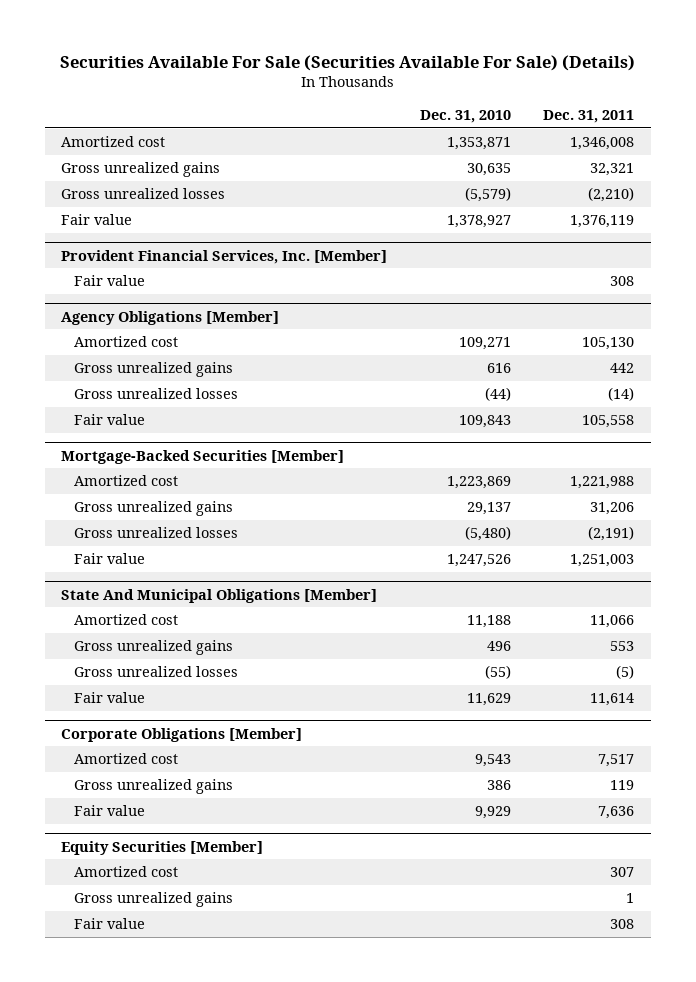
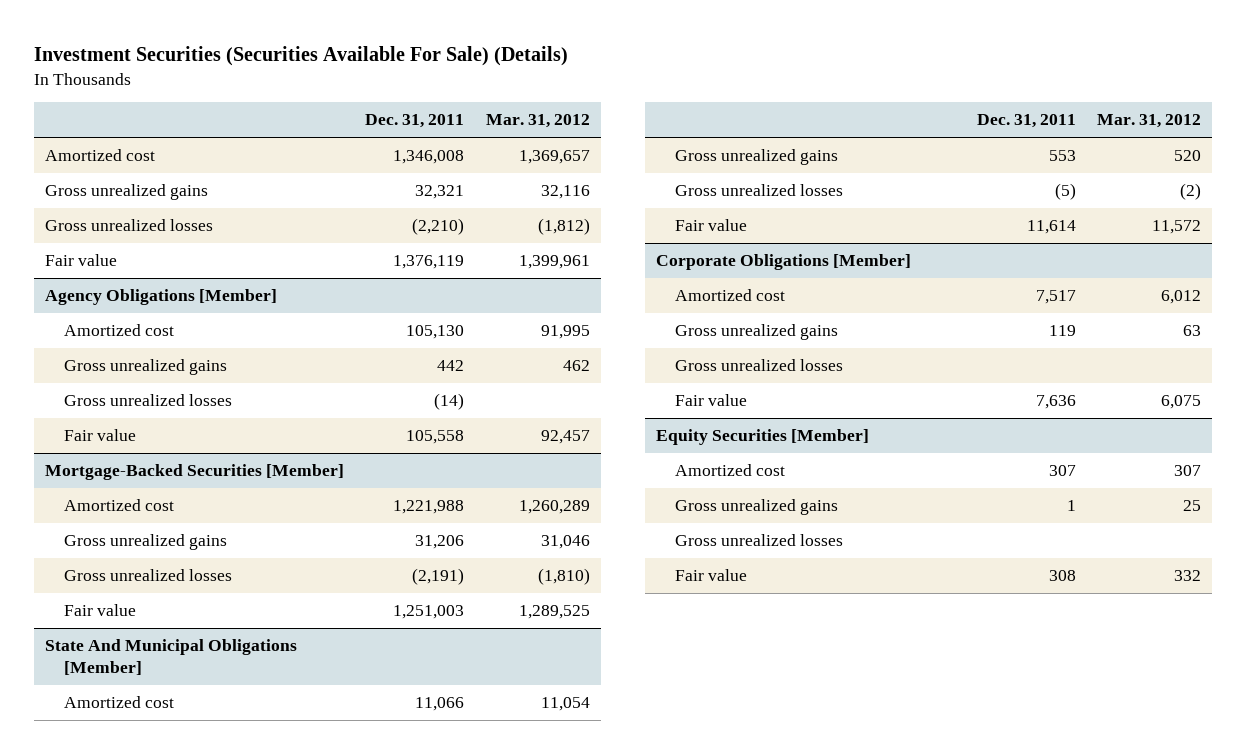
- Securities Available For Sale (Securities Available For Sale) (Details)
+ Investment Securities (Securities Available For Sale) (Details)
- | Dec. 31, 2010 | Dec. 31, 2011
+ | Dec. 31, 2011 | Mar. 31, 2012
- Provident Financial Services, Inc. [Member]
- Fair value | | 308
@ Corporate Obligations [Member]
+ Gross unrealized losses
@ Equity Securities [Member]
+ Gross unrealized losses

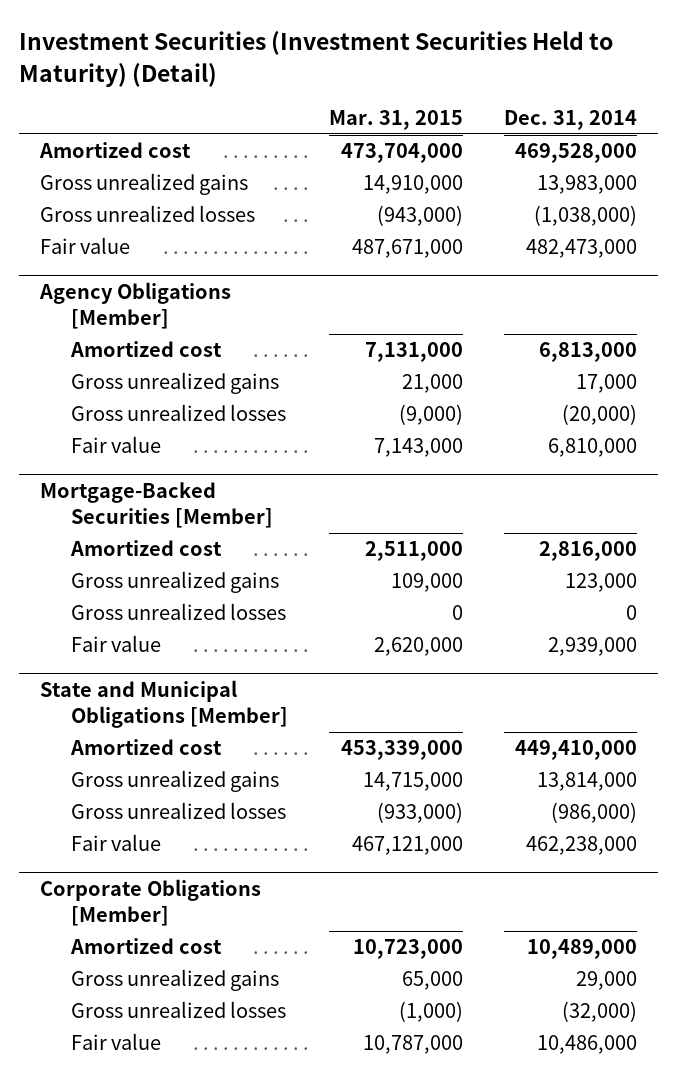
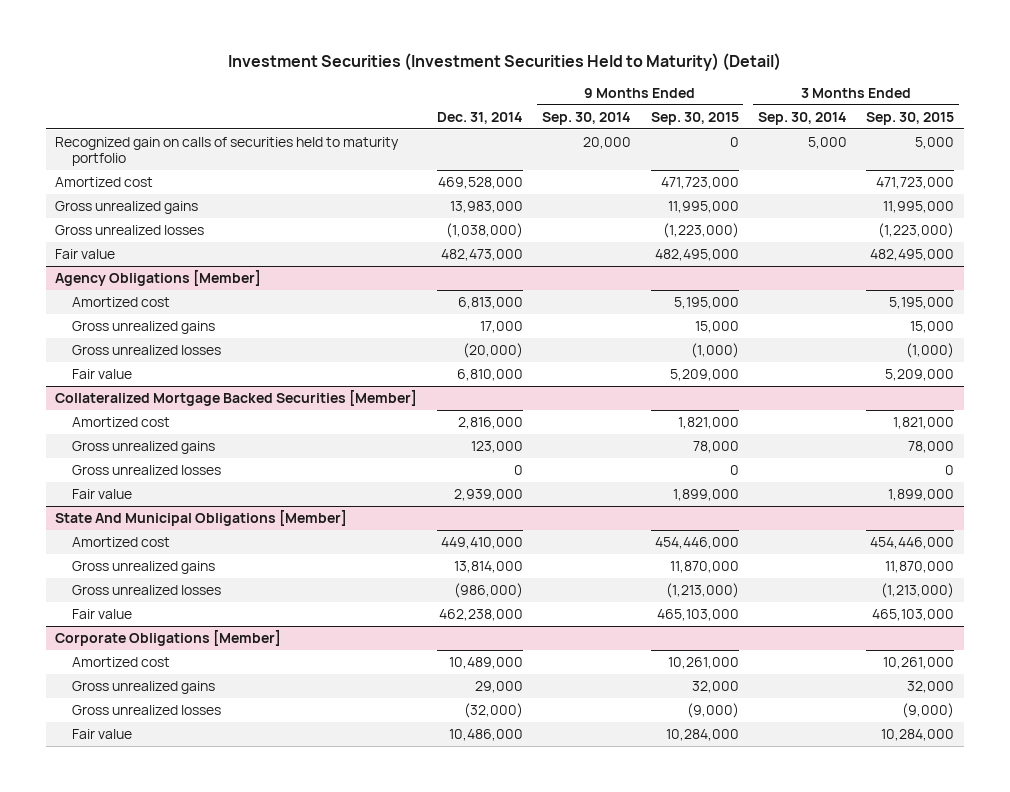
- | Mar. 31, 2015 | Dec. 31, 2014
+ | Dec. 31, 2014 | 9 Months Ended Sep. 30, 2014 | 9 Months Ended Sep. 30, 2015 | 3 Months Ended Sep. 30, 2014 | 3 Months Ended Sep. 30, 2015
+ Recognized gain on calls of securities held to maturity portfolio | | 20,000 | 0 | 5,000 | 5,000
- Mortgage-Backed Securities [Member]
+ Collateralized Mortgage Backed Securities [Member]
- State and Municipal Obligations [Member]
+ State And Municipal Obligations [Member]

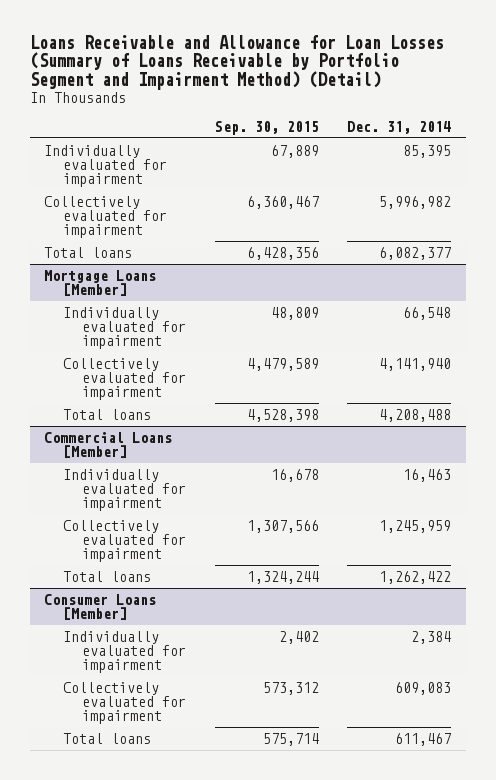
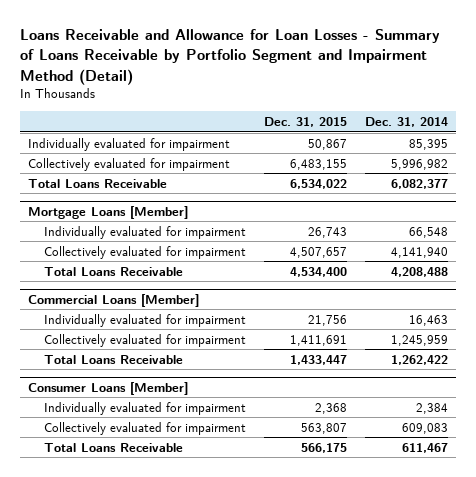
- Loans Receivable and Allowance for Loan Losses (Summary of Loans Receivable by Portfolio Segment and Impairment Method) (Detail)
+ Loans Receivable and Allowance for Loan Losses - Summary of Loans Receivable by Portfolio Segment and Impairment Method (Detail)
- | Sep. 30, 2015 | Dec. 31, 2014
+ | Dec. 31, 2015 | Dec. 31, 2014
- Total loans | 6,428,356 | 6,082,377
+ Total Loans Receivable | 6,534,022 | 6,082,377
@ Mortgage Loans [Member]
- Total loans | 4,528,398 | 4,208,488
+ Total Loans Receivable | 4,534,400 | 4,208,488
@ Commercial Loans [Member]
- Total loans | 1,324,244 | 1,262,422
+ Total Loans Receivable | 1,433,447 | 1,262,422
@ Consumer Loans [Member]
- Total loans | 575,714 | 611,467
+ Total Loans Receivable | 566,175 | 611,467

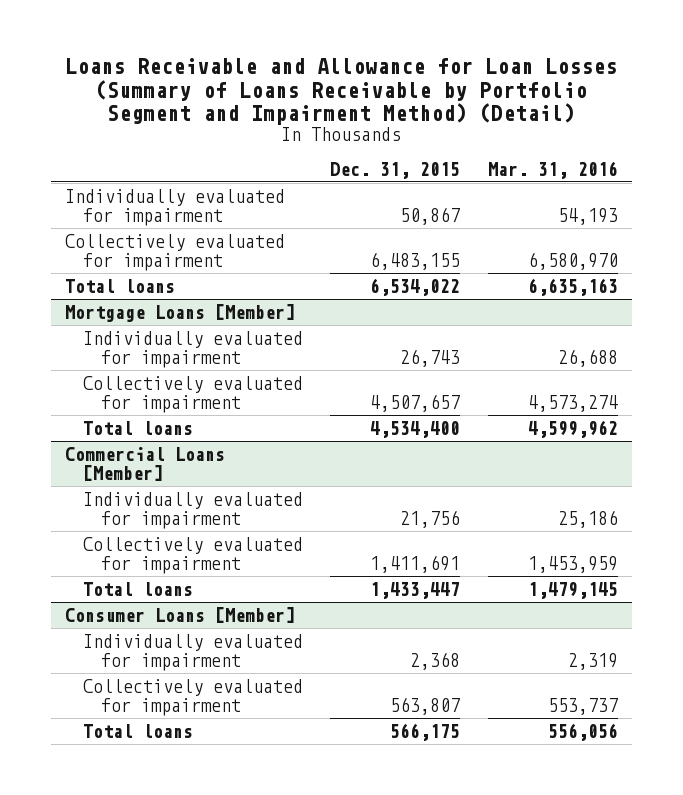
- Loans Receivable and Allowance for Loan Losses - Summary of Loans Receivable by Portfolio Segment and Impairment Method (Detail)
+ Loans Receivable and Allowance for Loan Losses (Summary of Loans Receivable by Portfolio Segment and Impairment Method) (Detail)
- | Dec. 31, 2015 | Dec. 31, 2014
+ | Dec. 31, 2015 | Mar. 31, 2016
- Total Loans Receivable | 6,534,022 | 6,082,377
+ Total loans | 6,534,022 | 6,635,163
@ Mortgage Loans [Member]
- Total Loans Receivable | 4,534,400 | 4,208,488
+ Total loans | 4,534,400 | 4,599,962
@ Commercial Loans [Member]
- Total Loans Receivable | 1,433,447 | 1,262,422
+ Total loans | 1,433,447 | 1,479,145
@ Consumer Loans [Member]
- Total Loans Receivable | 566,175 | 611,467
+ Total loans | 566,175 | 556,056

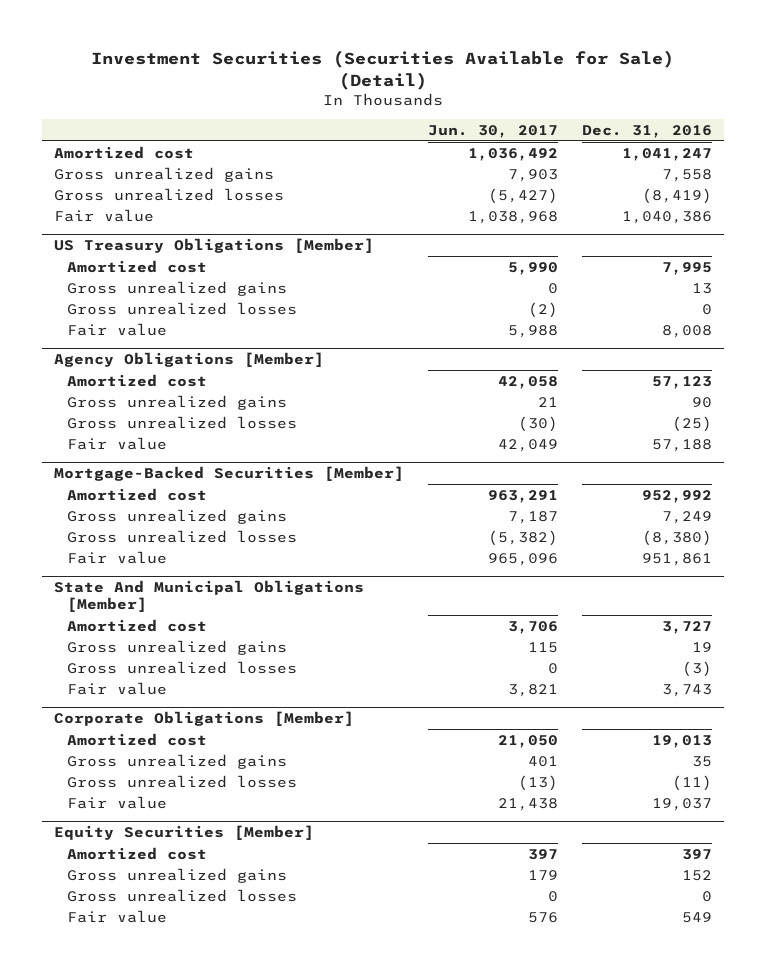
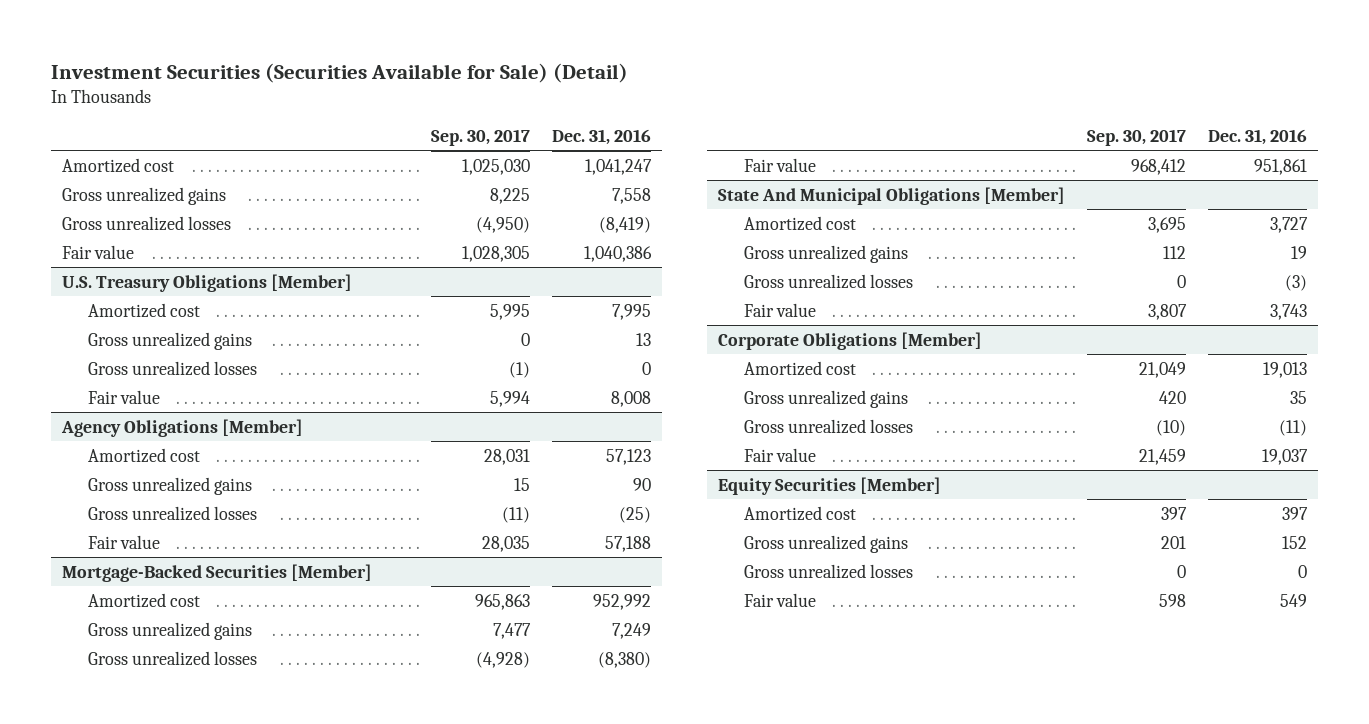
- | Jun. 30, 2017 | Dec. 31, 2016
+ | Sep. 30, 2017 | Dec. 31, 2016
- US Treasury Obligations [Member]
+ U.S. Treasury Obligations [Member]

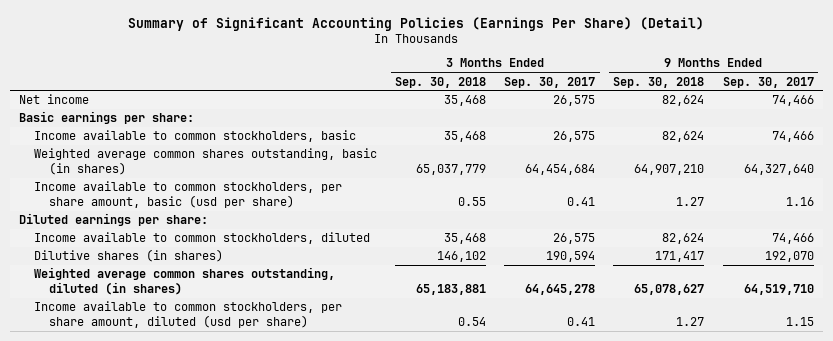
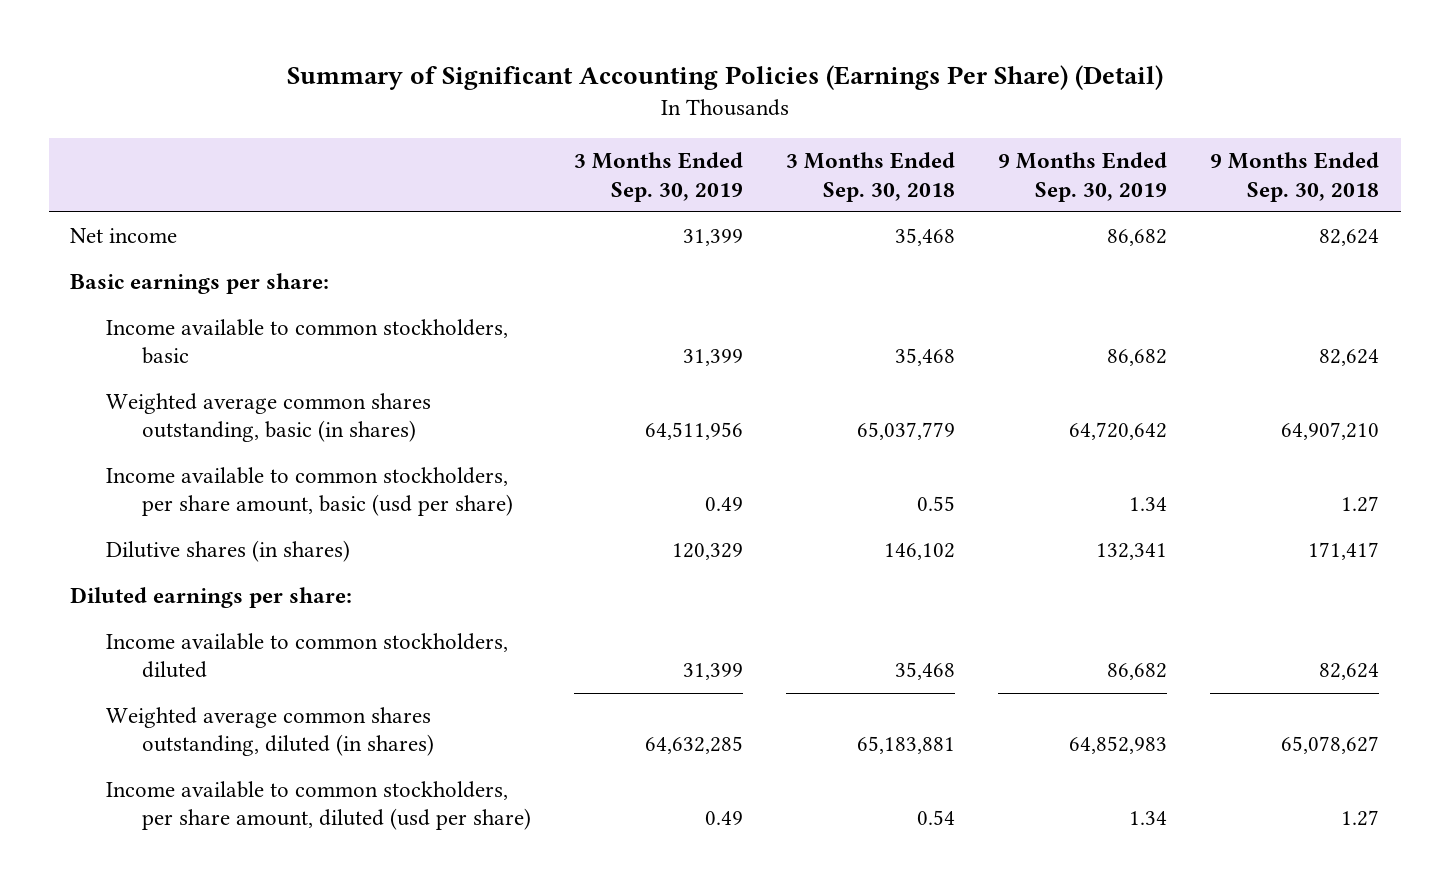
- | 3 Months Ended Sep. 30, 2018 | 3 Months Ended Sep. 30, 2017 | 9 Months Ended Sep. 30, 2018 | 9 Months Ended Sep. 30, 2017
+ | 3 Months Ended Sep. 30, 2019 | 3 Months Ended Sep. 30, 2018 | 9 Months Ended Sep. 30, 2019 | 9 Months Ended Sep. 30, 2018
moved up: Dilutive shares (in shares) | 120,329 | 146,102 | 132,341 | 171,417

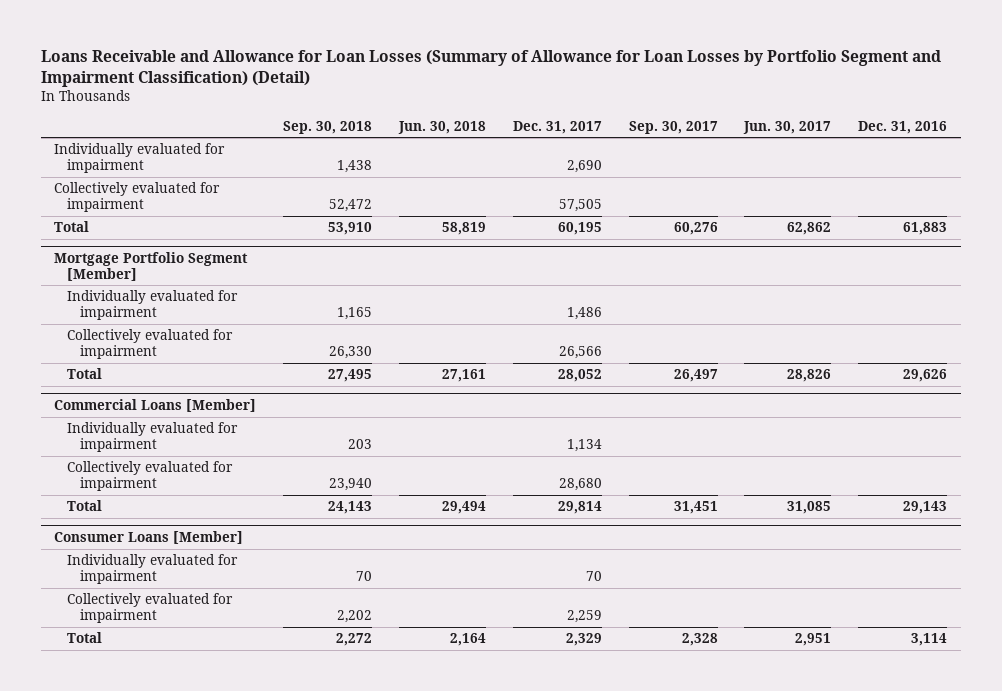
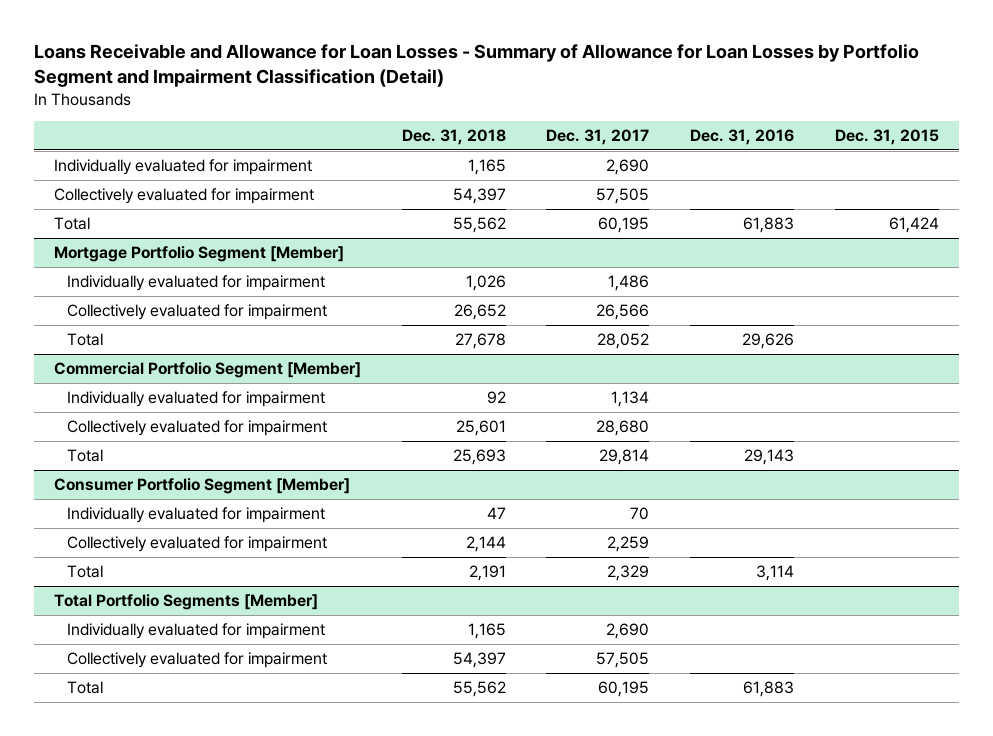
- Loans Receivable and Allowance for Loan Losses (Summary of Allowance for Loan Losses by Portfolio Segment and Impairment Classification) (Detail)
+ Loans Receivable and Allowance for Loan Losses - Summary of Allowance for Loan Losses by Portfolio Segment and Impairment Classification (Detail)
- | Sep. 30, 2018 | Jun. 30, 2018 | Dec. 31, 2017 | Sep. 30, 2017 | Jun. 30, 2017 | Dec. 31, 2016
+ | Dec. 31, 2018 | Dec. 31, 2017 | Dec. 31, 2016 | Dec. 31, 2015
- Commercial Loans [Member]
+ Commercial Portfolio Segment [Member]
- Consumer Loans [Member]
+ Consumer Portfolio Segment [Member]
+ Total Portfolio Segments [Member]
+ Individually evaluated for impairment | 1,165 | 2,690 | |
+ Collectively evaluated for impairment | 54,397 | 57,505 | |
+ Total | 55,562 | 60,195 | 61,883 |

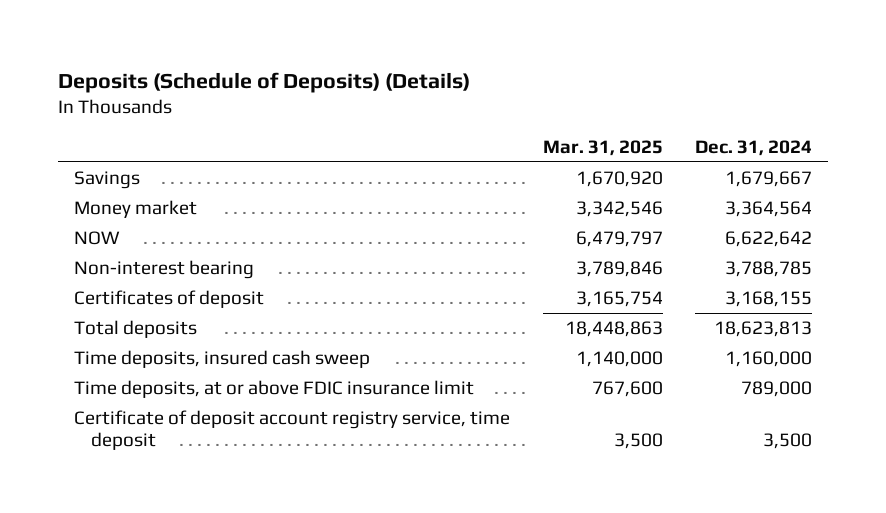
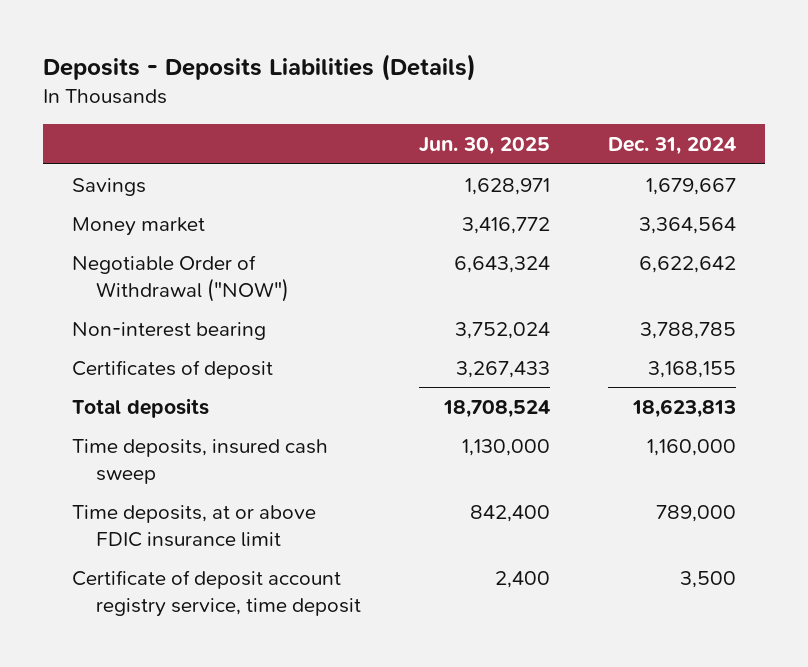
- Deposits (Schedule of Deposits) (Details)
+ Deposits - Deposits Liabilities (Details)
- | Mar. 31, 2025 | Dec. 31, 2024
+ | Jun. 30, 2025 | Dec. 31, 2024
- NOW | 6,479,797 | 6,622,642
+ Negotiable Order of Withdrawal ("NOW") | 6,643,324 | 6,622,642

